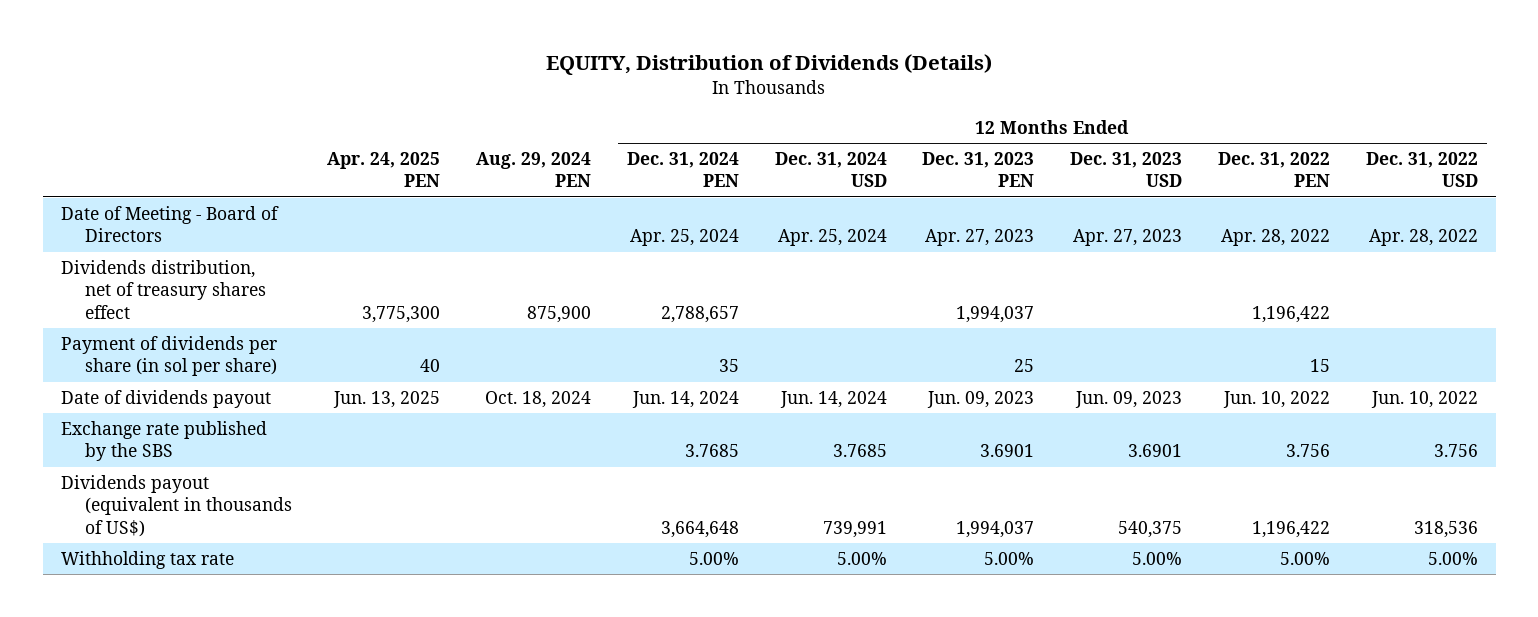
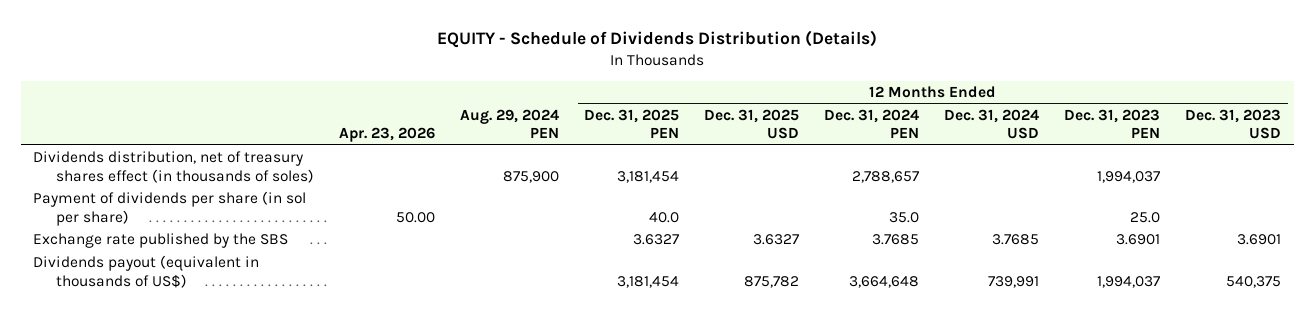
- EQUITY, Distribution of Dividends (Details)
+ EQUITY - Schedule of Dividends Distribution (Details)
- | Apr. 24, 2025 PEN | Aug. 29, 2024 PEN | 12 Months Ended Dec. 31, 2024 PEN | 12 Months Ended Dec. 31, 2024 USD | 12 Months Ended Dec. 31, 2023 PEN | 12 Months Ended Dec. 31, 2023 USD | 12 Months Ended Dec. 31, 2022 PEN | 12 Months Ended Dec. 31, 2022 USD
+ | Apr. 23, 2026 | Aug. 29, 2024 PEN | 12 Months Ended Dec. 31, 2025 PEN | 12 Months Ended Dec. 31, 2025 USD | 12 Months Ended Dec. 31, 2024 PEN | 12 Months Ended Dec. 31, 2024 USD | 12 Months Ended Dec. 31, 2023 PEN | 12 Months Ended Dec. 31, 2023 USD
- Date of Meeting - Board of Directors | | | Apr. 25, 2024 | Apr. 25, 2024 | Apr. 27, 2023 | Apr. 27, 2023 | Apr. 28, 2022 | Apr. 28, 2022
- Dividends distribution, net of treasury shares effect | 3,775,300 | 875,900 | 2,788,657 | | 1,994,037 | | 1,196,422 |
- Payment of dividends per share (in sol per share) | 40 | | 35 | | 25 | | 15 |
- Date of dividends payout | Jun. 13, 2025 | Oct. 18, 2024 | Jun. 14, 2024 | Jun. 14, 2024 | Jun. 09, 2023 | Jun. 09, 2023 | Jun. 10, 2022 | Jun. 10, 2022
+ Dividends distribution, net of treasury shares effect (in thousands of soles) | | 875,900 | 3,181,454 | | 2,788,657 | | 1,994,037 |
+ Payment of dividends per share (in sol per share) | 50.00 | | 40.0 | | 35.0 | | 25.0 |
- Withholding tax rate | | | 5.00% | 5.00% | 5.00% | 5.00% | 5.00% | 5.00%

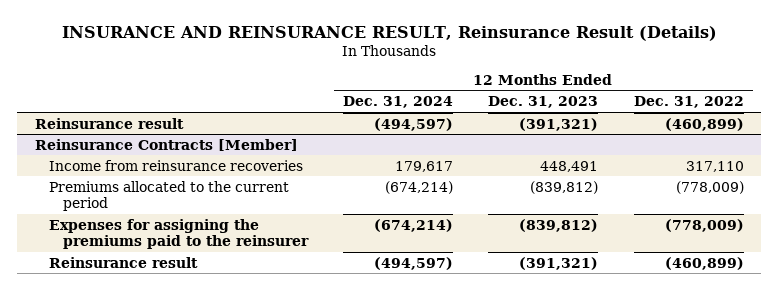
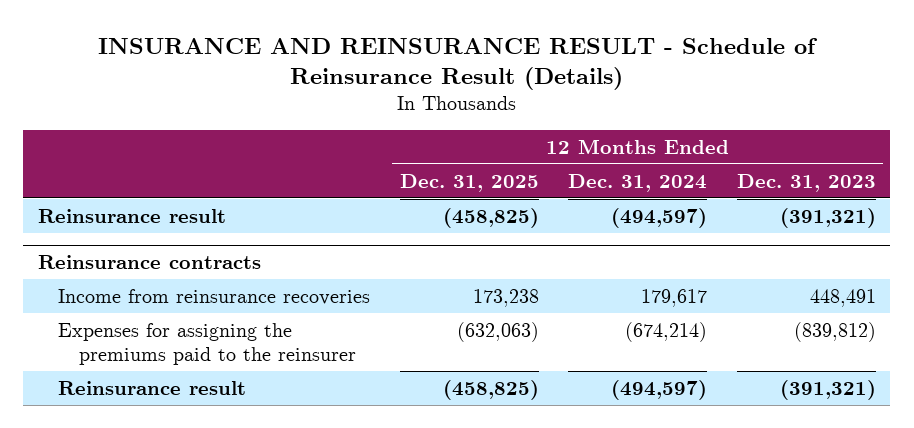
- INSURANCE AND REINSURANCE RESULT, Reinsurance Result (Details)
+ INSURANCE AND REINSURANCE RESULT - Schedule of Reinsurance Result (Details)
- | 12 Months Ended Dec. 31, 2024 | 12 Months Ended Dec. 31, 2023 | 12 Months Ended Dec. 31, 2022
+ | 12 Months Ended Dec. 31, 2025 | 12 Months Ended Dec. 31, 2024 | 12 Months Ended Dec. 31, 2023
- Reinsurance Contracts [Member]
+ Reinsurance contracts
- Premiums allocated to the current period | (674,214) | (839,812) | (778,009)

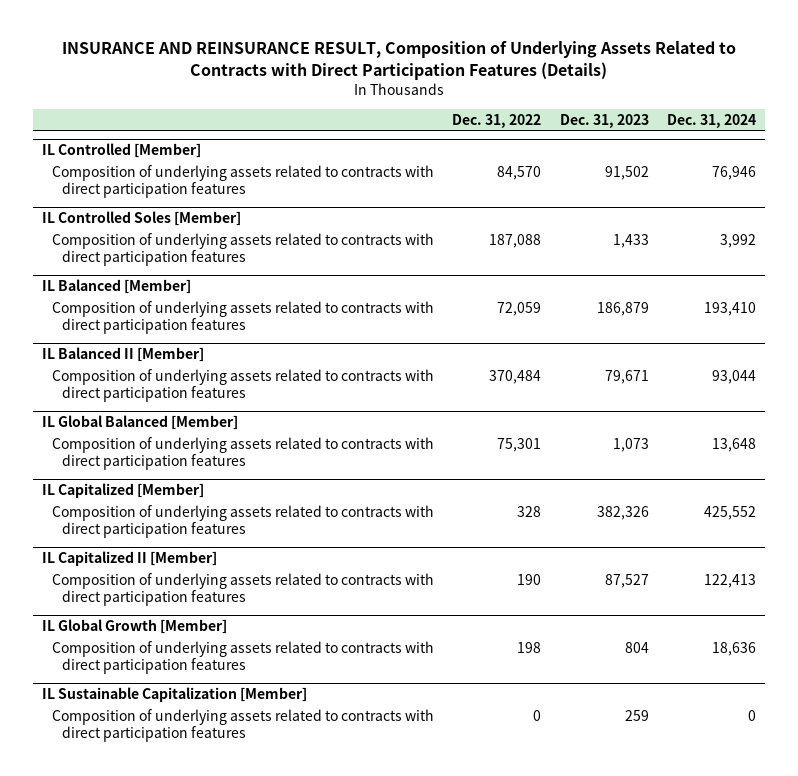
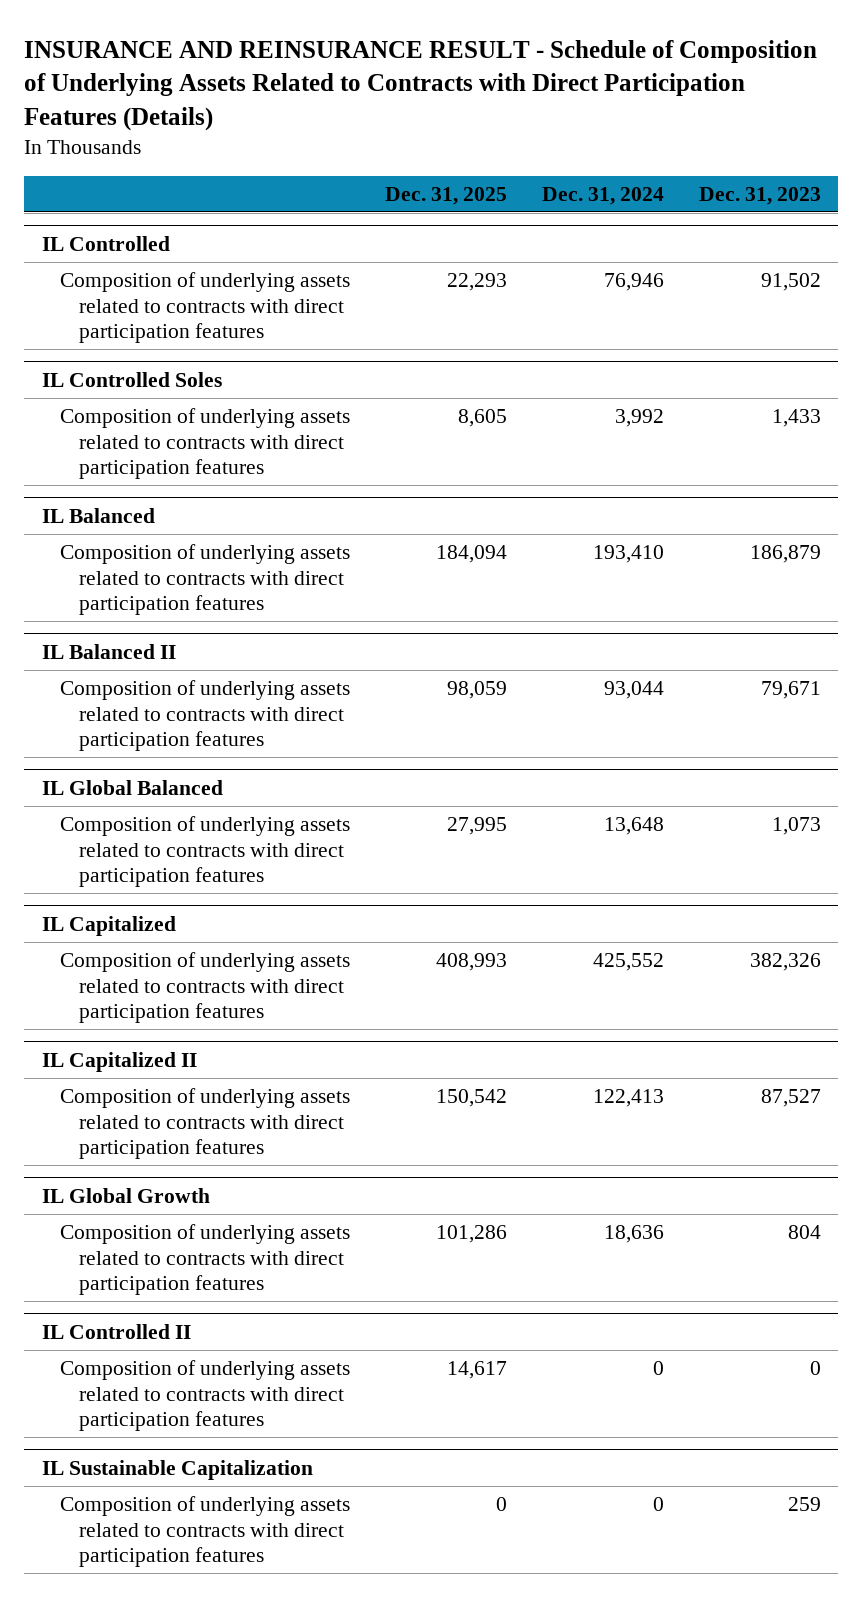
- INSURANCE AND REINSURANCE RESULT, Composition of Underlying Assets Related to Contracts with Direct Participation Features (Details)
+ INSURANCE AND REINSURANCE RESULT - Schedule of Composition of Underlying Assets Related to Contracts with Direct Participation Features (Details)
- | Dec. 31, 2022 | Dec. 31, 2023 | Dec. 31, 2024
+ | Dec. 31, 2025 | Dec. 31, 2024 | Dec. 31, 2023
- IL Controlled [Member]
+ IL Controlled
- IL Controlled Soles [Member]
+ IL Controlled Soles
- IL Balanced [Member]
+ IL Balanced
- IL Balanced II [Member]
+ IL Balanced II
- IL Global Balanced [Member]
+ IL Global Balanced
- IL Capitalized [Member]
+ IL Capitalized
- IL Capitalized II [Member]
+ IL Capitalized II
- IL Global Growth [Member]
+ IL Global Growth
- IL Sustainable Capitalization [Member]
+ IL Controlled II
+ Composition of underlying assets related to contracts with direct participation features | 14,617 | 0 | 0
+ IL Sustainable Capitalization

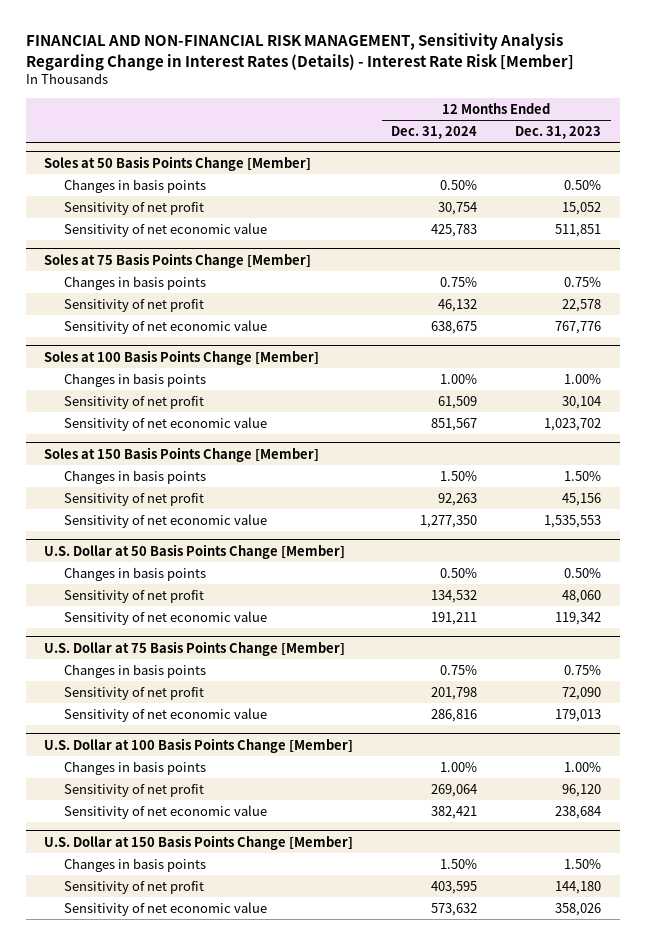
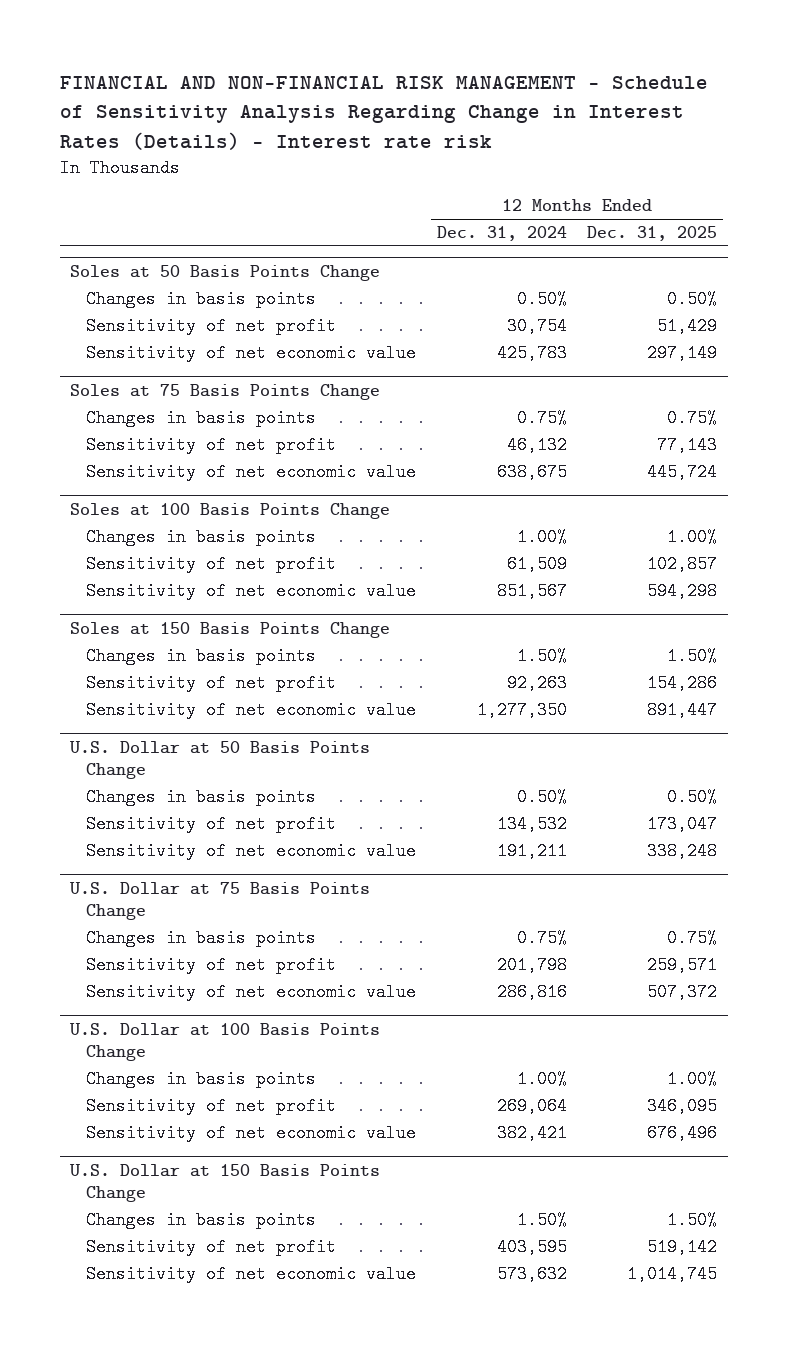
- FINANCIAL AND NON-FINANCIAL RISK MANAGEMENT, Sensitivity Analysis Regarding Change in Interest Rates (Details) - Interest Rate Risk [Member]
+ FINANCIAL AND NON-FINANCIAL RISK MANAGEMENT - Schedule of Sensitivity Analysis Regarding Change in Interest Rates (Details) - Interest rate risk
- | 12 Months Ended Dec. 31, 2024 | 12 Months Ended Dec. 31, 2023
+ | 12 Months Ended Dec. 31, 2024 | 12 Months Ended Dec. 31, 2025
- Soles at 50 Basis Points Change [Member]
+ Soles at 50 Basis Points Change
- Soles at 75 Basis Points Change [Member]
+ Soles at 75 Basis Points Change
- Soles at 100 Basis Points Change [Member]
+ Soles at 100 Basis Points Change
- Soles at 150 Basis Points Change [Member]
+ Soles at 150 Basis Points Change
- U.S. Dollar at 50 Basis Points Change [Member]
+ U.S. Dollar at 50 Basis Points Change
- U.S. Dollar at 75 Basis Points Change [Member]
+ U.S. Dollar at 75 Basis Points Change
- U.S. Dollar at 100 Basis Points Change [Member]
+ U.S. Dollar at 100 Basis Points Change
- U.S. Dollar at 150 Basis Points Change [Member]
+ U.S. Dollar at 150 Basis Points Change

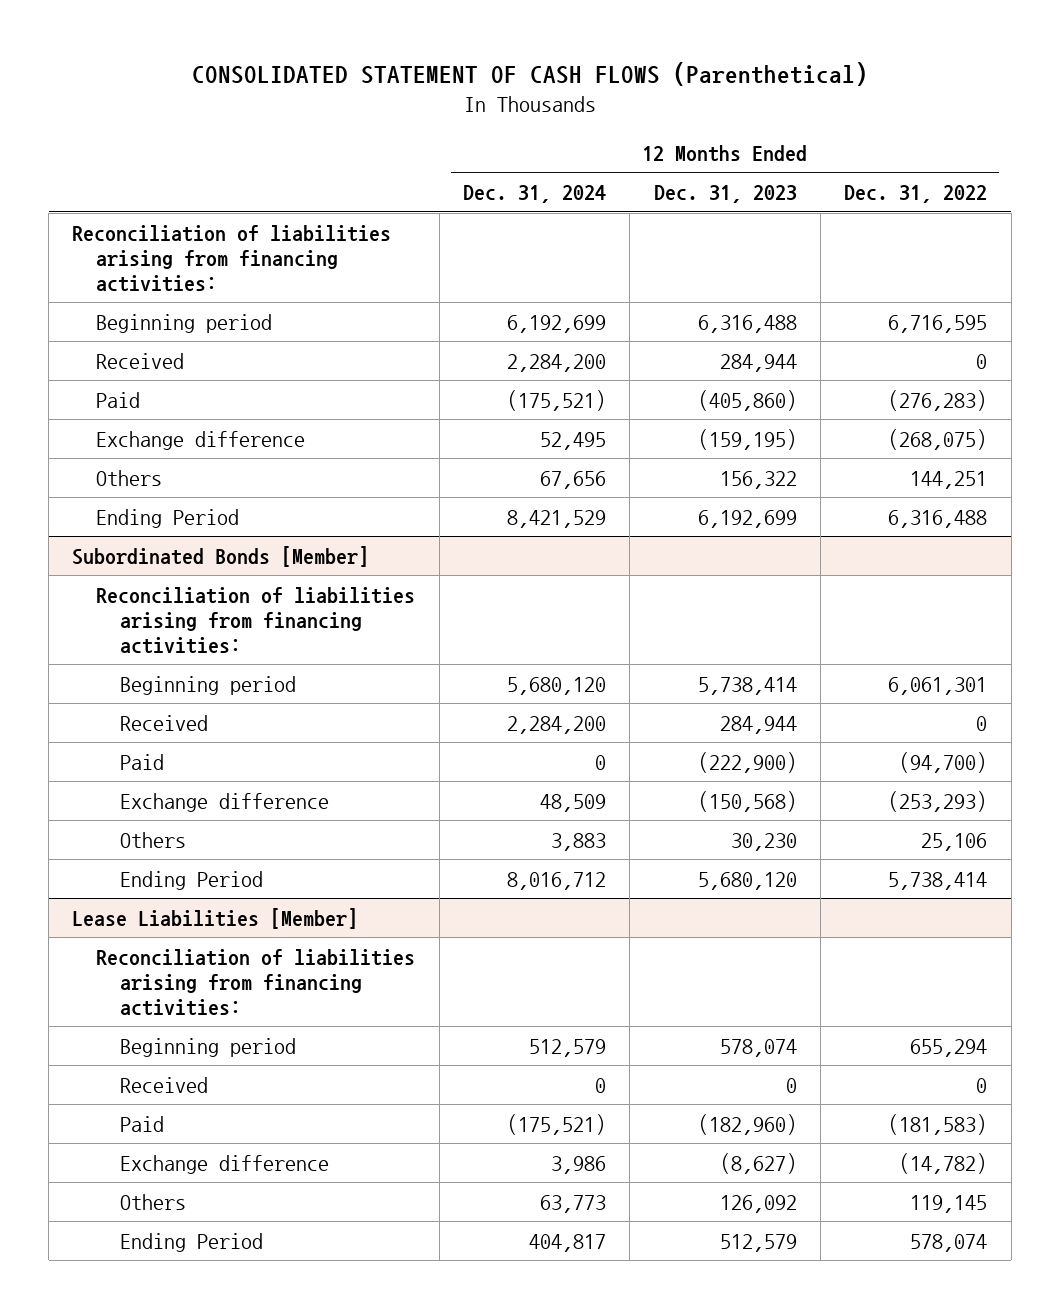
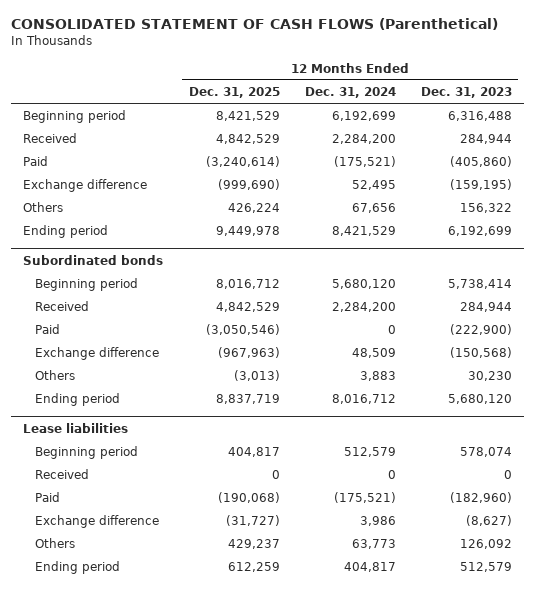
- | 12 Months Ended Dec. 31, 2024 | 12 Months Ended Dec. 31, 2023 | 12 Months Ended Dec. 31, 2022
+ | 12 Months Ended Dec. 31, 2025 | 12 Months Ended Dec. 31, 2024 | 12 Months Ended Dec. 31, 2023
- Reconciliation of liabilities arising from financing activities:
- Ending Period | 8,421,529 | 6,192,699 | 6,316,488
- Subordinated Bonds [Member]
- Reconciliation of liabilities arising from financing activities:
+ Ending period | 9,449,978 | 8,421,529 | 6,192,699
+ Subordinated bonds
- Ending Period | 8,016,712 | 5,680,120 | 5,738,414
- Lease Liabilities [Member]
- Reconciliation of liabilities arising from financing activities:
+ Ending period | 8,837,719 | 8,016,712 | 5,680,120
+ Lease liabilities
- Ending Period | 404,817 | 512,579 | 578,074
+ Ending period | 612,259 | 404,817 | 512,579

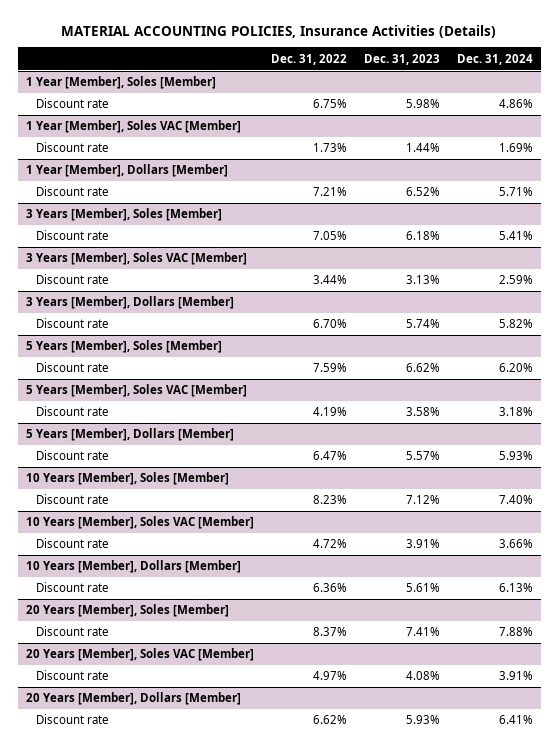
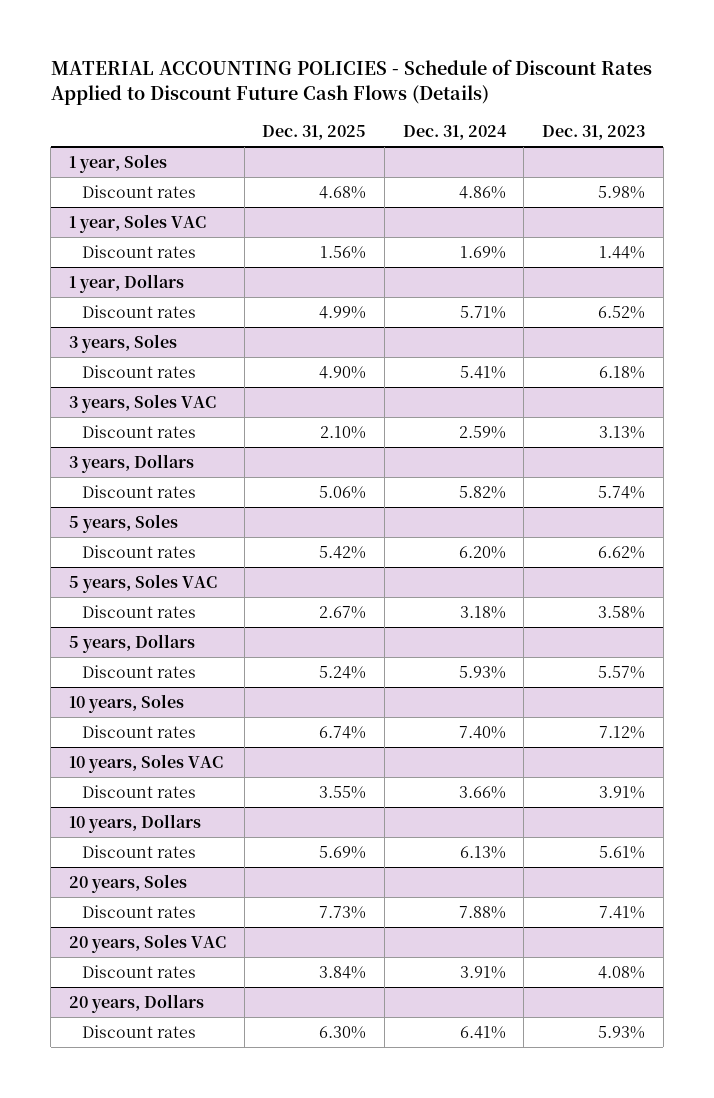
- MATERIAL ACCOUNTING POLICIES, Insurance Activities (Details)
+ MATERIAL ACCOUNTING POLICIES - Schedule of Discount Rates Applied to Discount Future Cash Flows (Details)
- | Dec. 31, 2022 | Dec. 31, 2023 | Dec. 31, 2024
+ | Dec. 31, 2025 | Dec. 31, 2024 | Dec. 31, 2023
- 1 Year [Member], Soles [Member]
- Discount rate | 6.75% | 5.98% | 4.86%
- 1 Year [Member], Soles VAC [Member]
- Discount rate | 1.73% | 1.44% | 1.69%
- 1 Year [Member], Dollars [Member]
- Discount rate | 7.21% | 6.52% | 5.71%
- 3 Years [Member], Soles [Member]
- Discount rate | 7.05% | 6.18% | 5.41%
- 3 Years [Member], Soles VAC [Member]
- Discount rate | 3.44% | 3.13% | 2.59%
- 3 Years [Member], Dollars [Member]
- Discount rate | 6.70% | 5.74% | 5.82%
- 5 Years [Member], Soles [Member]
- Discount rate | 7.59% | 6.62% | 6.20%
- 5 Years [Member], Soles VAC [Member]
- Discount rate | 4.19% | 3.58% | 3.18%
- 5 Years [Member], Dollars [Member]
- Discount rate | 6.47% | 5.57% | 5.93%
- 10 Years [Member], Soles [Member]
- Discount rate | 8.23% | 7.12% | 7.40%
- 10 Years [Member], Soles VAC [Member]
- Discount rate | 4.72% | 3.91% | 3.66%
- 10 Years [Member], Dollars [Member]
- Discount rate | 6.36% | 5.61% | 6.13%
- 20 Years [Member], Soles [Member]
- Discount rate | 8.37% | 7.41% | 7.88%
- 20 Years [Member], Soles VAC [Member]
- Discount rate | 4.97% | 4.08% | 3.91%
- 20 Years [Member], Dollars [Member]
- Discount rate | 6.62% | 5.93% | 6.41%
+ 1 year, Soles
+ Discount rates | 4.68% | 4.86% | 5.98%
+ 1 year, Soles VAC
+ Discount rates | 1.56% | 1.69% | 1.44%
+ 1 year, Dollars
+ Discount rates | 4.99% | 5.71% | 6.52%
+ 3 years, Soles
+ Discount rates | 4.90% | 5.41% | 6.18%
+ 3 years, Soles VAC
+ Discount rates | 2.10% | 2.59% | 3.13%
+ 3 years, Dollars
+ Discount rates | 5.06% | 5.82% | 5.74%
+ 5 years, Soles
+ Discount rates | 5.42% | 6.20% | 6.62%
+ 5 years, Soles VAC
+ Discount rates | 2.67% | 3.18% | 3.58%
+ 5 years, Dollars
+ Discount rates | 5.24% | 5.93% | 5.57%
+ 10 years, Soles
+ Discount rates | 6.74% | 7.40% | 7.12%
+ 10 years, Soles VAC
+ Discount rates | 3.55% | 3.66% | 3.91%
+ 10 years, Dollars
+ Discount rates | 5.69% | 6.13% | 5.61%
+ 20 years, Soles
+ Discount rates | 7.73% | 7.88% | 7.41%
+ 20 years, Soles VAC
+ Discount rates | 3.84% | 3.91% | 4.08%
+ 20 years, Dollars
+ Discount rates | 6.30% | 6.41% | 5.93%

